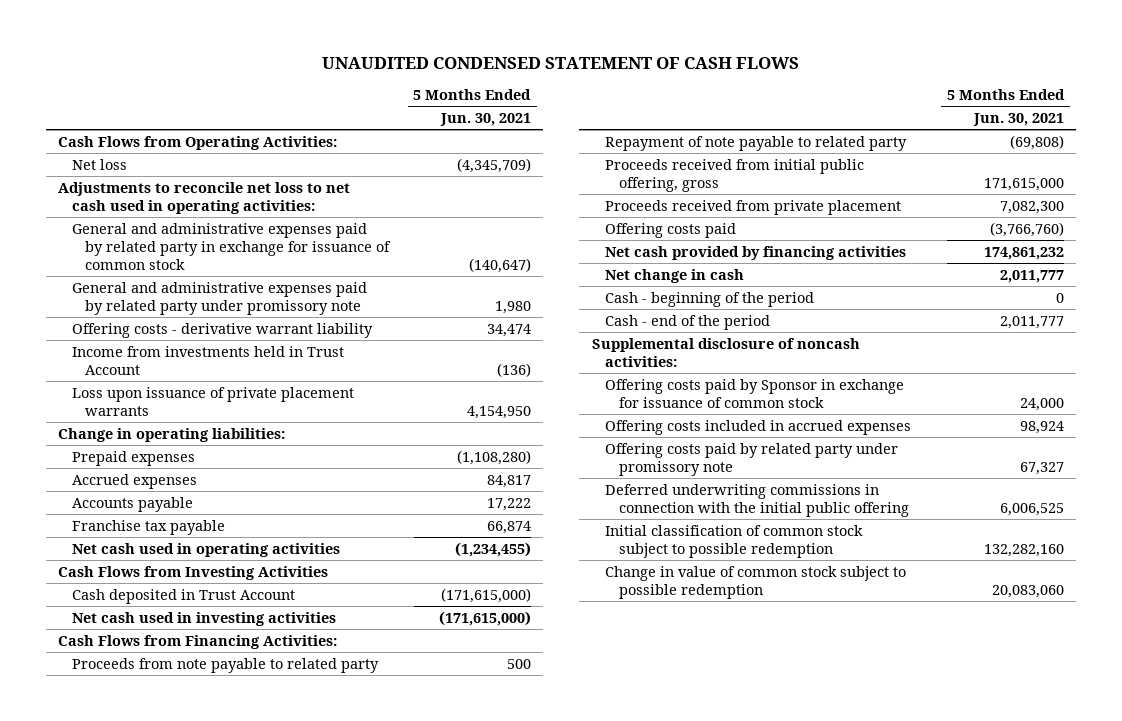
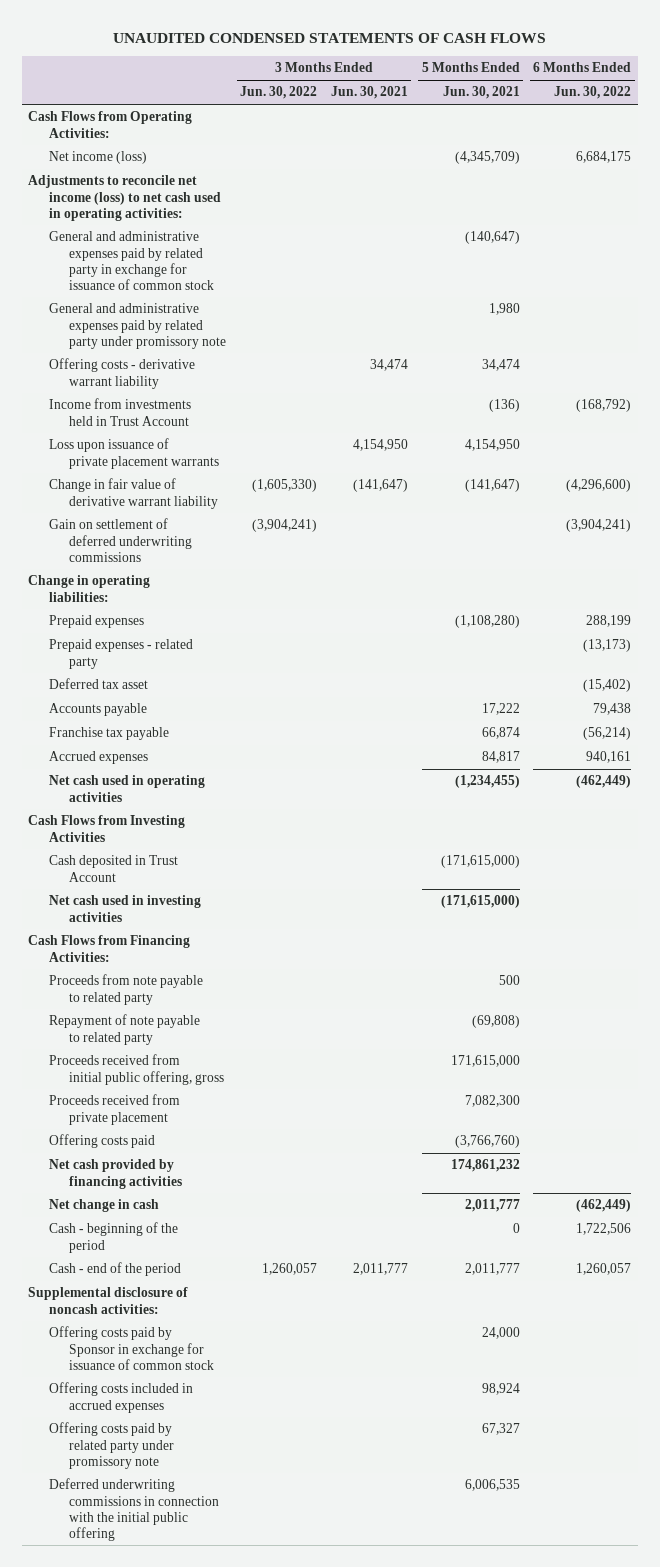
- UNAUDITED CONDENSED STATEMENT OF CASH FLOWS
+ UNAUDITED CONDENSED STATEMENTS OF CASH FLOWS
- | 5 Months Ended Jun. 30, 2021
+ | 3 Months Ended Jun. 30, 2022 | 3 Months Ended Jun. 30, 2021 | 5 Months Ended Jun. 30, 2021 | 6 Months Ended Jun. 30, 2022
- Net loss | (4,345,709)
- Adjustments to reconcile net loss to net cash used in operating activities:
+ Net income (loss) | | | (4,345,709) | 6,684,175
+ Adjustments to reconcile net income (loss) to net cash used in operating activities:
+ Change in fair value of derivative warrant liability | (1,605,330) | (141,647) | (141,647) | (4,296,600)
+ Gain on settlement of deferred underwriting commissions | (3,904,241) | | | (3,904,241)
+ Prepaid expenses - related party | | | | (13,173)
+ Deferred tax asset | | | | (15,402)
moved down: Accrued expenses | | | 84,817 | 940,161
- Deferred underwriting commissions in connection with the initial public offering | 6,006,525
- Initial classification of common stock subject to possible redemption | 132,282,160
- Change in value of common stock subject to possible redemption | 20,083,060
+ Deferred underwriting commissions in connection with the initial public offering | | | 6,006,535 |

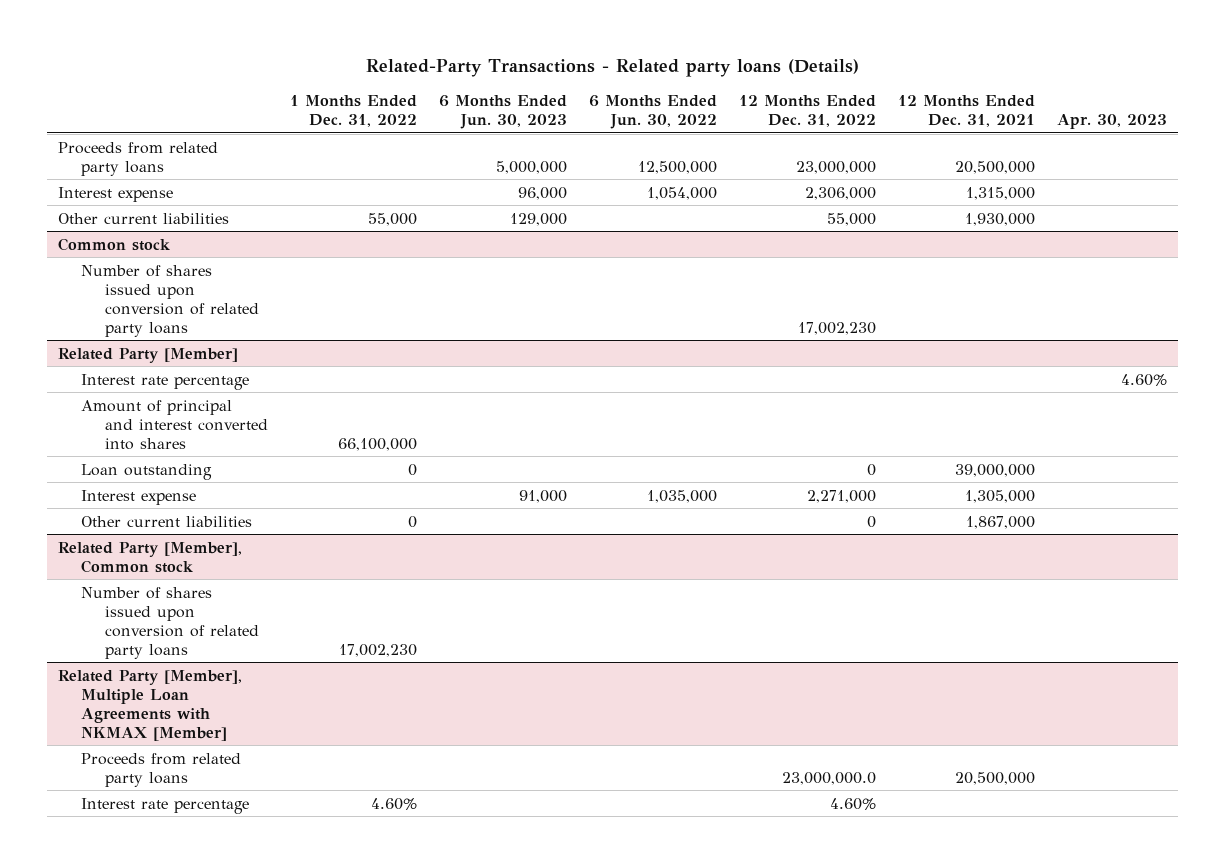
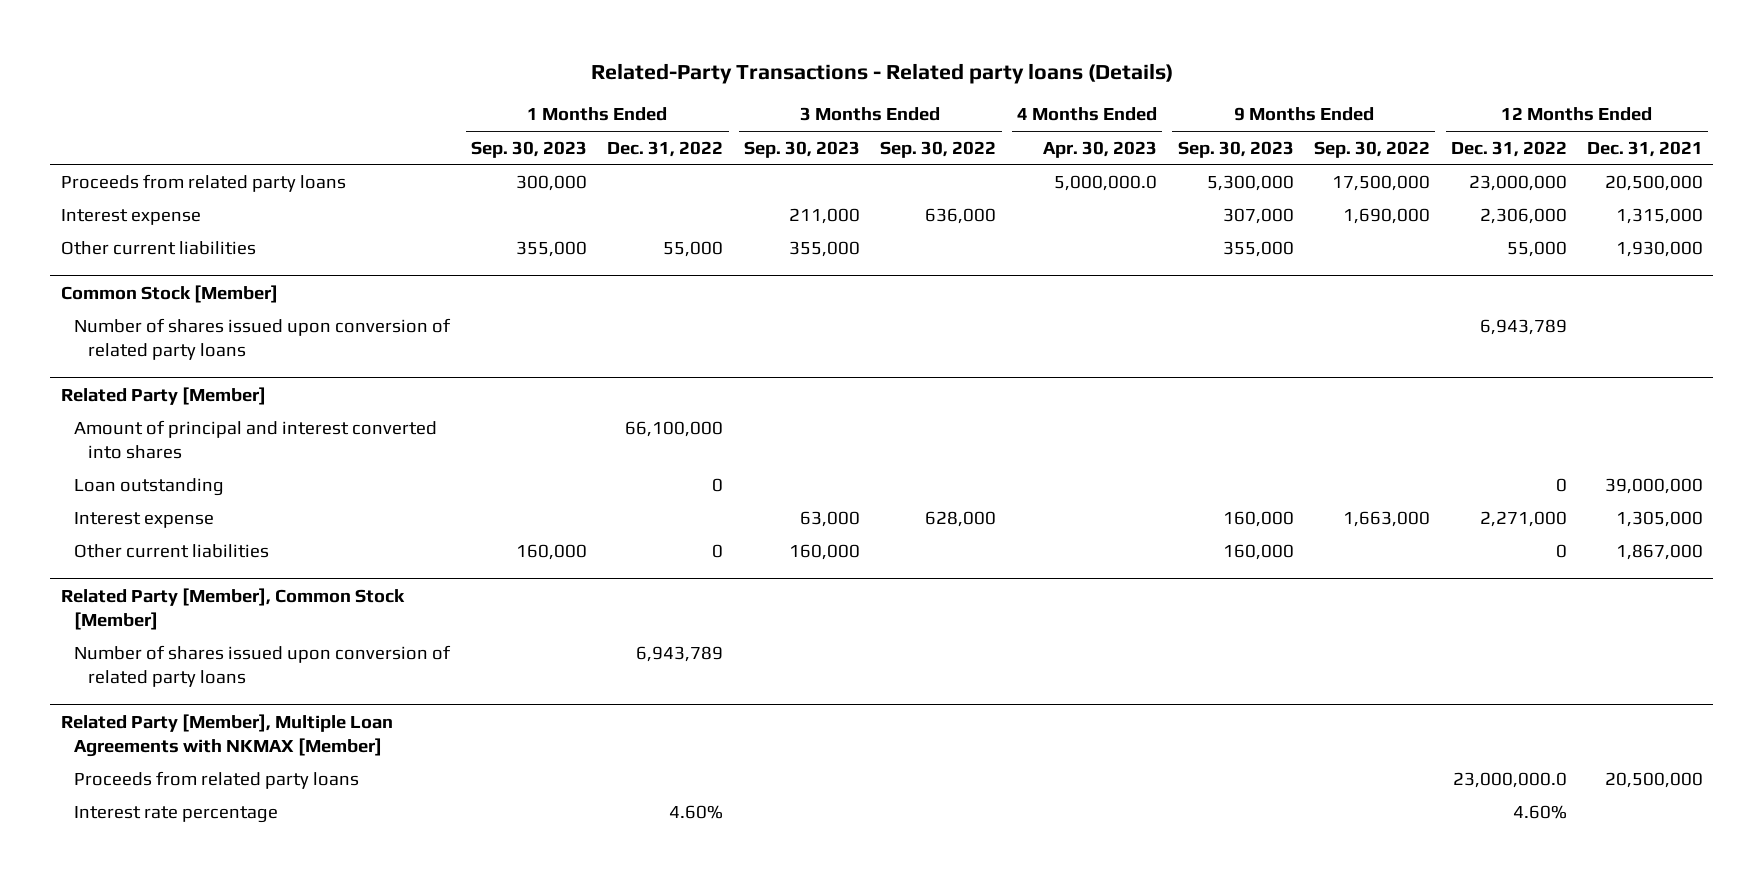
- | 1 Months Ended Dec. 31, 2022 | 6 Months Ended Jun. 30, 2023 | 6 Months Ended Jun. 30, 2022 | 12 Months Ended Dec. 31, 2022 | 12 Months Ended Dec. 31, 2021 | Apr. 30, 2023
+ | 1 Months Ended Sep. 30, 2023 | 1 Months Ended Dec. 31, 2022 | 3 Months Ended Sep. 30, 2023 | 3 Months Ended Sep. 30, 2022 | 4 Months Ended Apr. 30, 2023 | 9 Months Ended Sep. 30, 2023 | 9 Months Ended Sep. 30, 2022 | 12 Months Ended Dec. 31, 2022 | 12 Months Ended Dec. 31, 2021
- Common stock
- Number of shares issued upon conversion of related party loans | | | | 17,002,230 | |
+ Common Stock [Member]
+ Number of shares issued upon conversion of related party loans | | | | | | | | 6,943,789 |
@ Related Party [Member]
- Interest rate percentage | | | | | | 4.60%
- Related Party [Member], Common stock
- Number of shares issued upon conversion of related party loans | 17,002,230 | | | | |
+ Related Party [Member], Common Stock [Member]
+ Number of shares issued upon conversion of related party loans | | 6,943,789 | | | | | | |

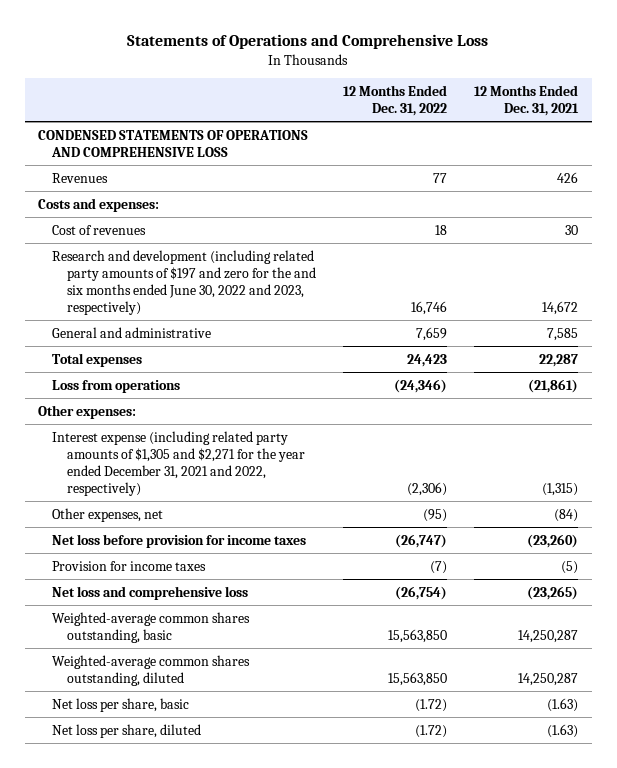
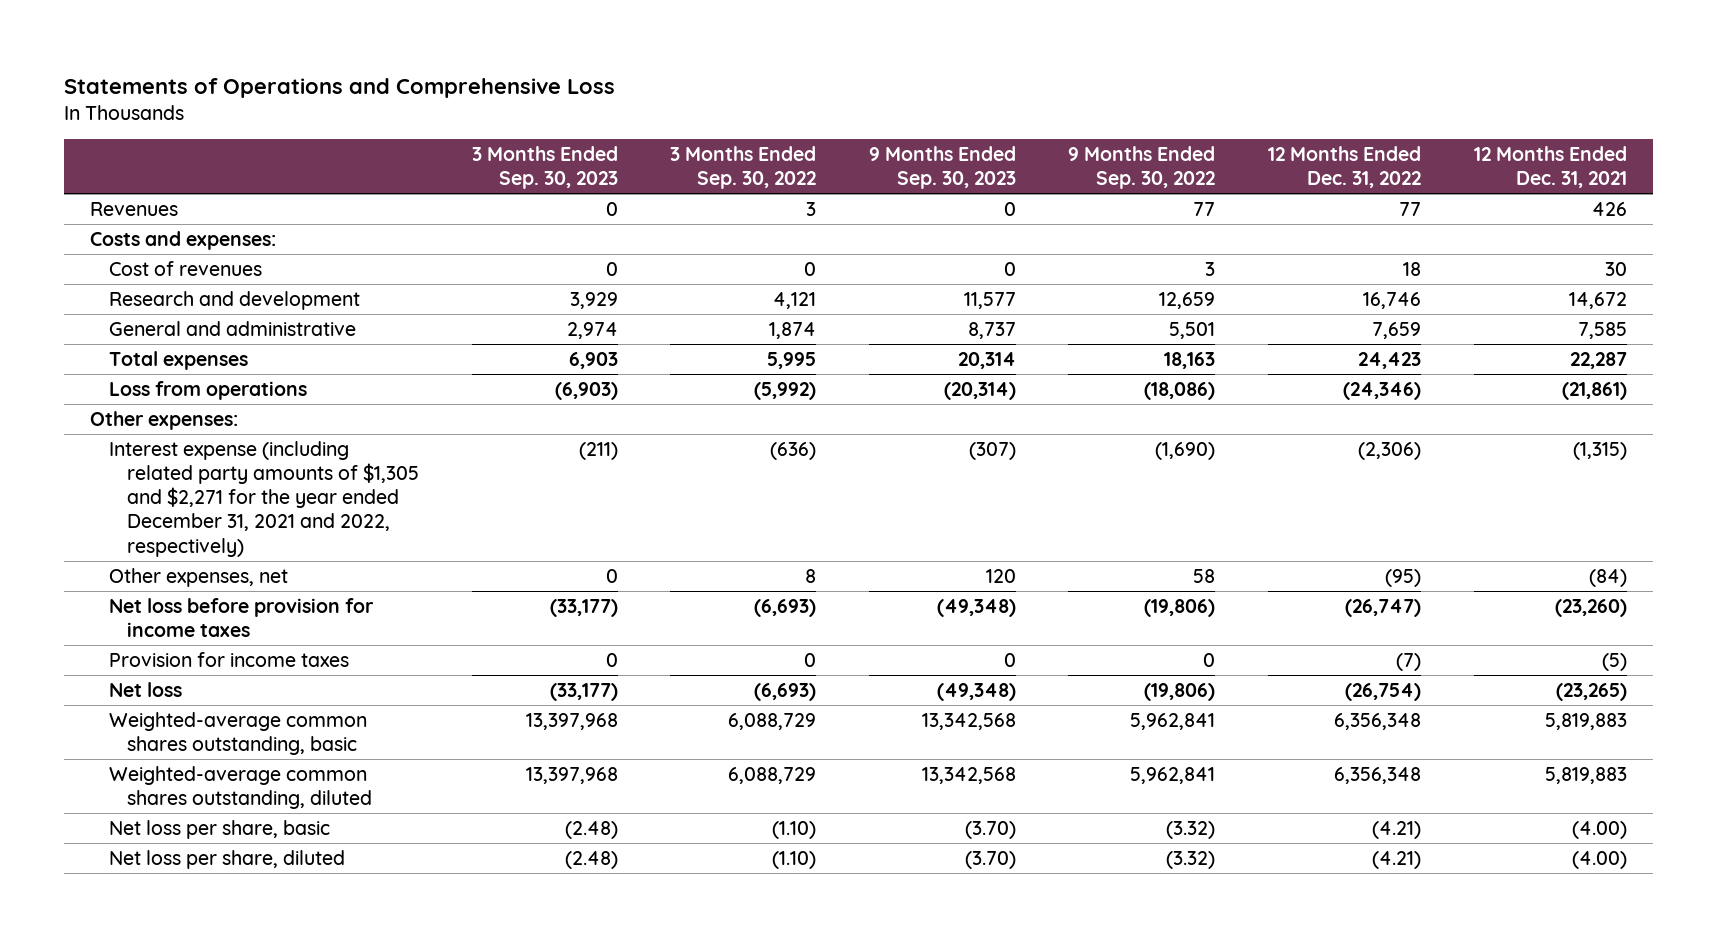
- | 12 Months Ended Dec. 31, 2022 | 12 Months Ended Dec. 31, 2021
+ | 3 Months Ended Sep. 30, 2023 | 3 Months Ended Sep. 30, 2022 | 9 Months Ended Sep. 30, 2023 | 9 Months Ended Sep. 30, 2022 | 12 Months Ended Dec. 31, 2022 | 12 Months Ended Dec. 31, 2021
- CONDENSED STATEMENTS OF OPERATIONS AND COMPREHENSIVE LOSS
- Research and development (including related party amounts of $197 and zero for the and six months ended June 30, 2022 and 2023, respectively) | 16,746 | 14,672
+ Research and development | 3,929 | 4,121 | 11,577 | 12,659 | 16,746 | 14,672
- Net loss and comprehensive loss | (26,754) | (23,265)
- Weighted-average common shares outstanding, basic | 15,563,850 | 14,250,287
- Weighted-average common shares outstanding, diluted | 15,563,850 | 14,250,287
- Net loss per share, basic | (1.72) | (1.63)
- Net loss per share, diluted | (1.72) | (1.63)
+ Net loss | (33,177) | (6,693) | (49,348) | (19,806) | (26,754) | (23,265)
+ Weighted-average common shares outstanding, basic | 13,397,968 | 6,088,729 | 13,342,568 | 5,962,841 | 6,356,348 | 5,819,883
+ Weighted-average common shares outstanding, diluted | 13,397,968 | 6,088,729 | 13,342,568 | 5,962,841 | 6,356,348 | 5,819,883
+ Net loss per share, basic | (2.48) | (1.10) | (3.70) | (3.32) | (4.21) | (4.00)
+ Net loss per share, diluted | (2.48) | (1.10) | (3.70) | (3.32) | (4.21) | (4.00)

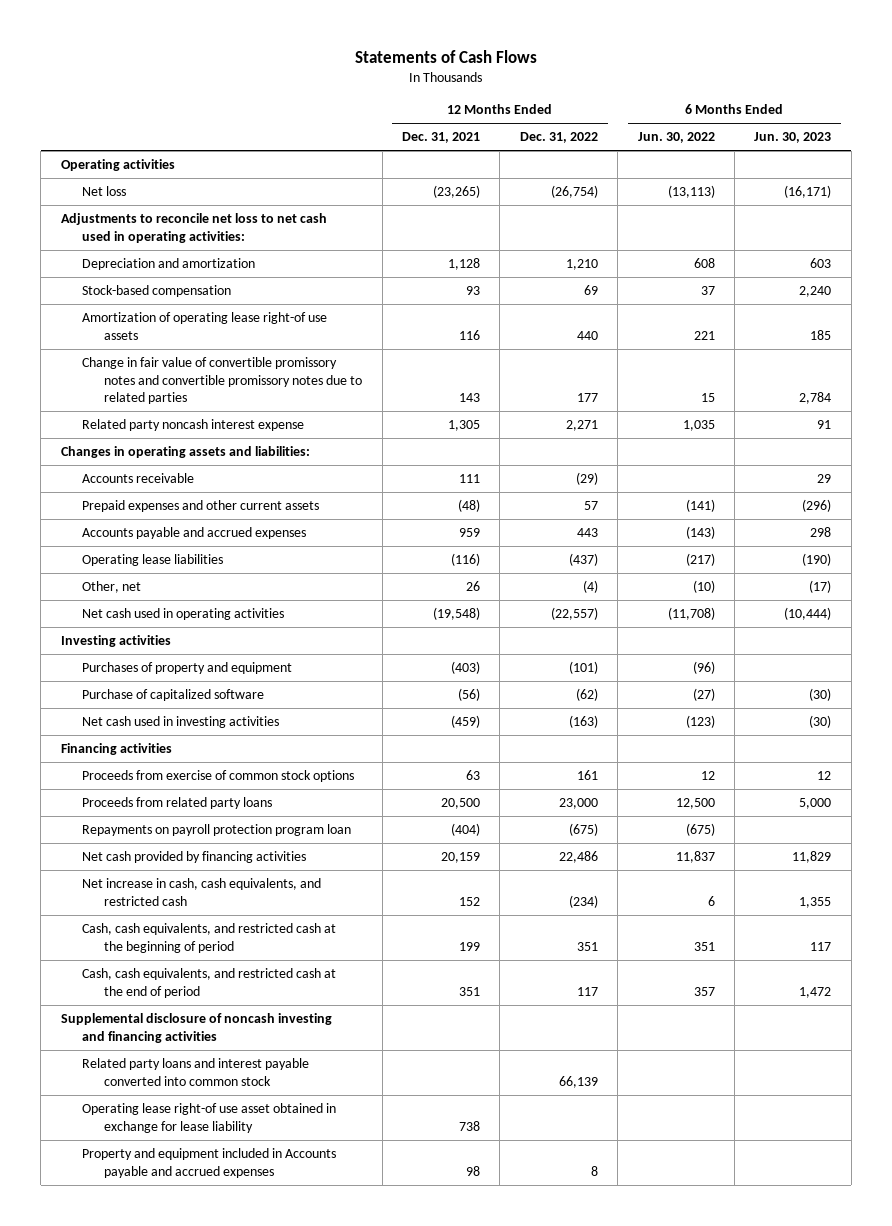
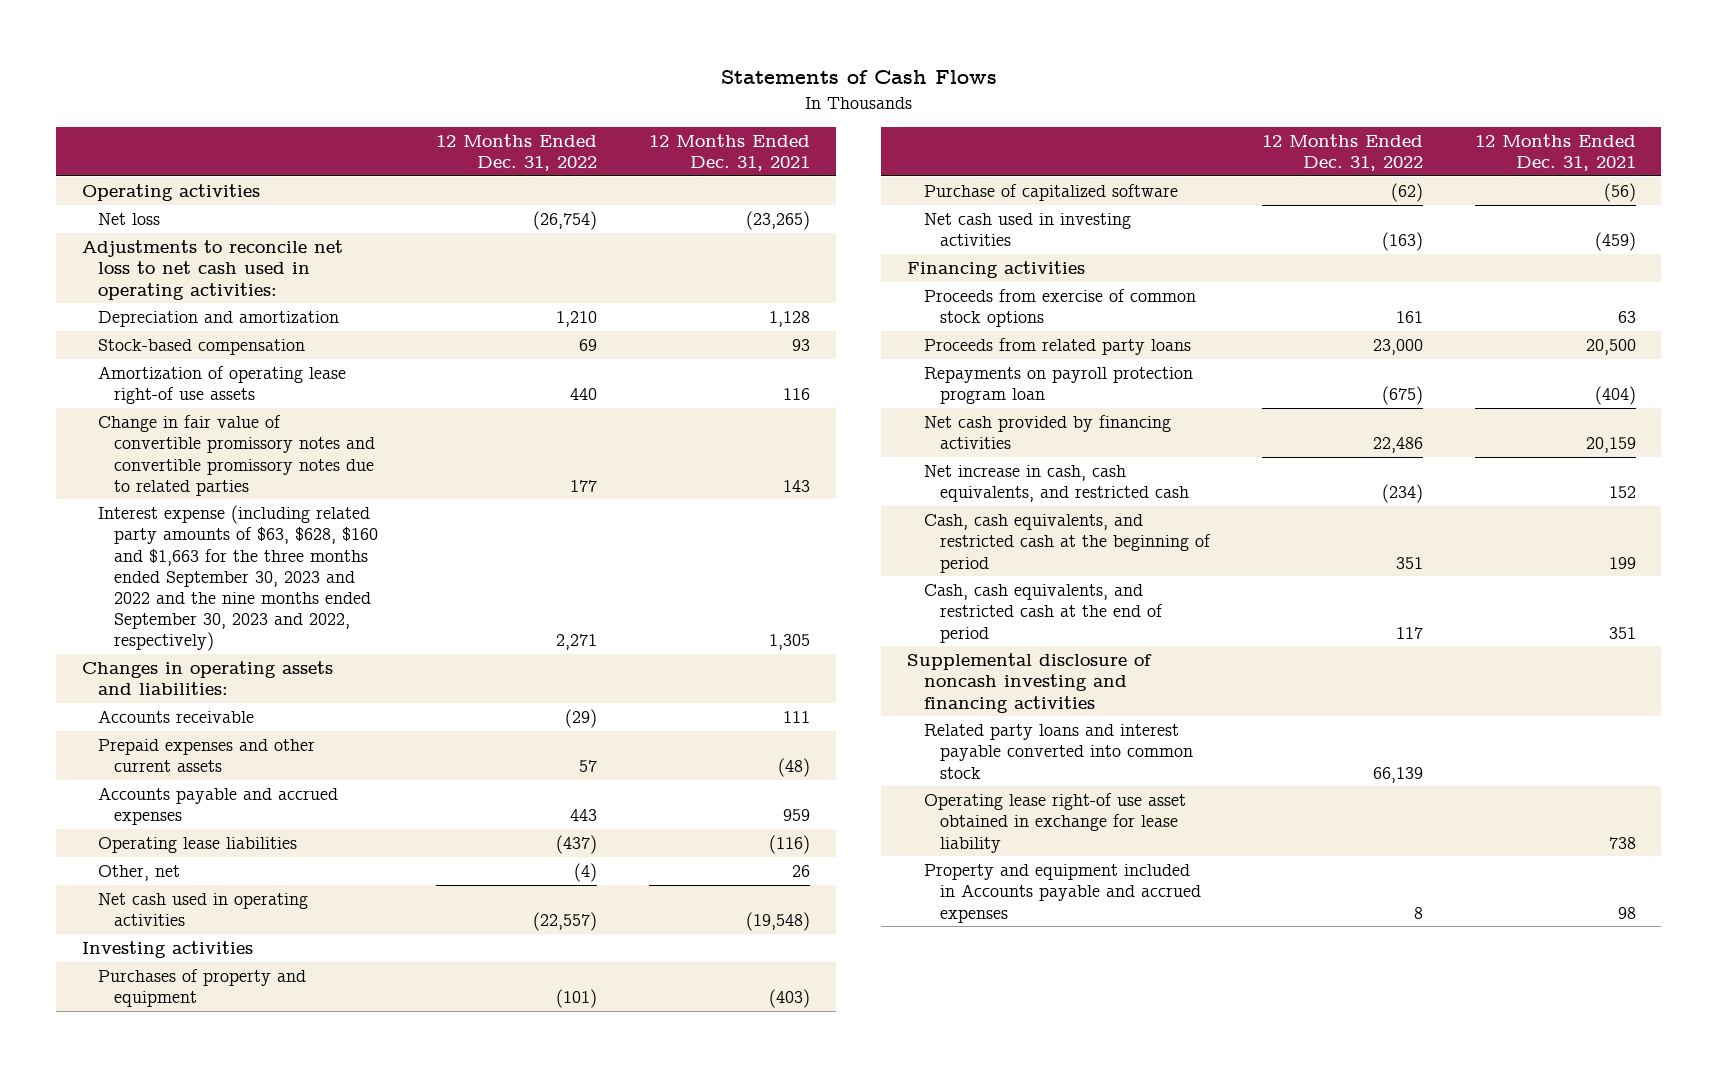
- | 12 Months Ended Dec. 31, 2021 | 12 Months Ended Dec. 31, 2022 | 6 Months Ended Jun. 30, 2022 | 6 Months Ended Jun. 30, 2023
+ | 12 Months Ended Dec. 31, 2022 | 12 Months Ended Dec. 31, 2021
- Related party noncash interest expense | 1,305 | 2,271 | 1,035 | 91
+ Interest expense (including related party amounts of $63, $628, $160 and $1,663 for the three months ended September 30, 2023 and 2022 and the nine months ended September 30, 2023 and 2022, respectively) | 2,271 | 1,305

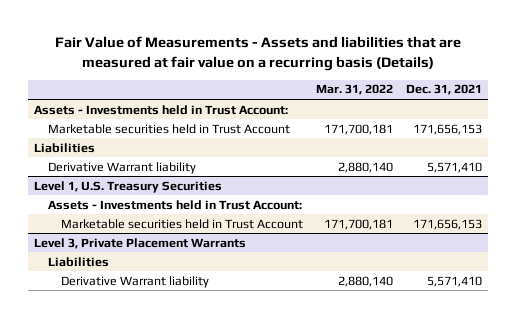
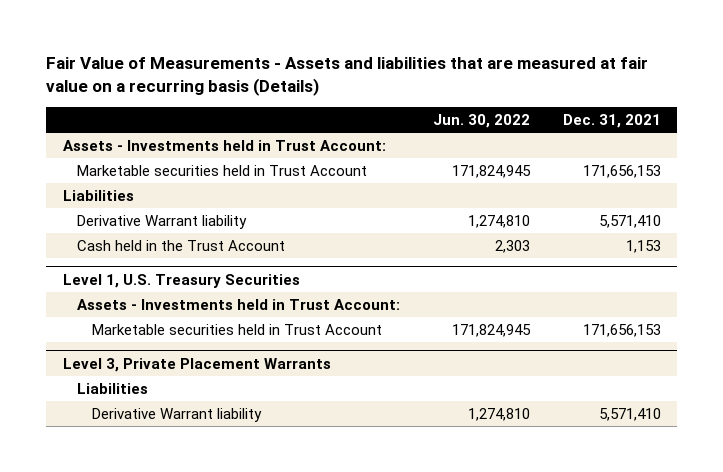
- | Mar. 31, 2022 | Dec. 31, 2021
+ | Jun. 30, 2022 | Dec. 31, 2021
+ Cash held in the Trust Account | 2,303 | 1,153

